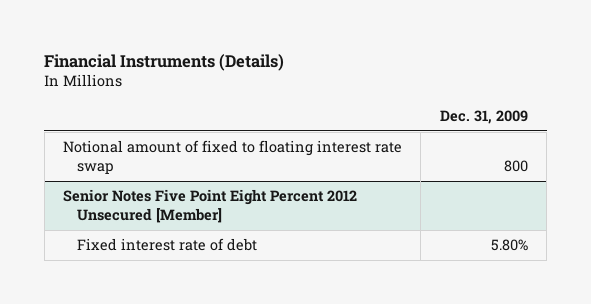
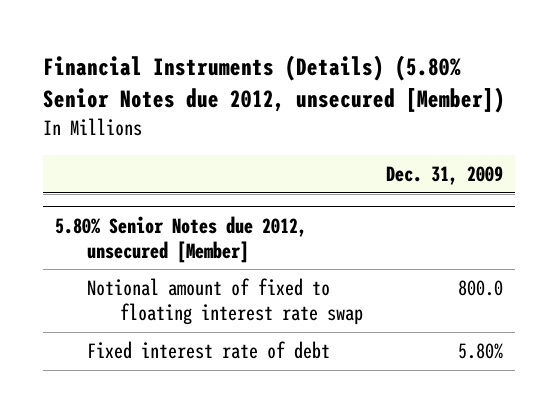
- Financial Instruments (Details)
+ Financial Instruments (Details) (5.80% Senior Notes due 2012, unsecured [Member])
- Notional amount of fixed to floating interest rate swap | 800
- Senior Notes Five Point Eight Percent 2012 Unsecured [Member]
+ 5.80% Senior Notes due 2012, unsecured [Member]
+ Notional amount of fixed to floating interest rate swap | 800.0

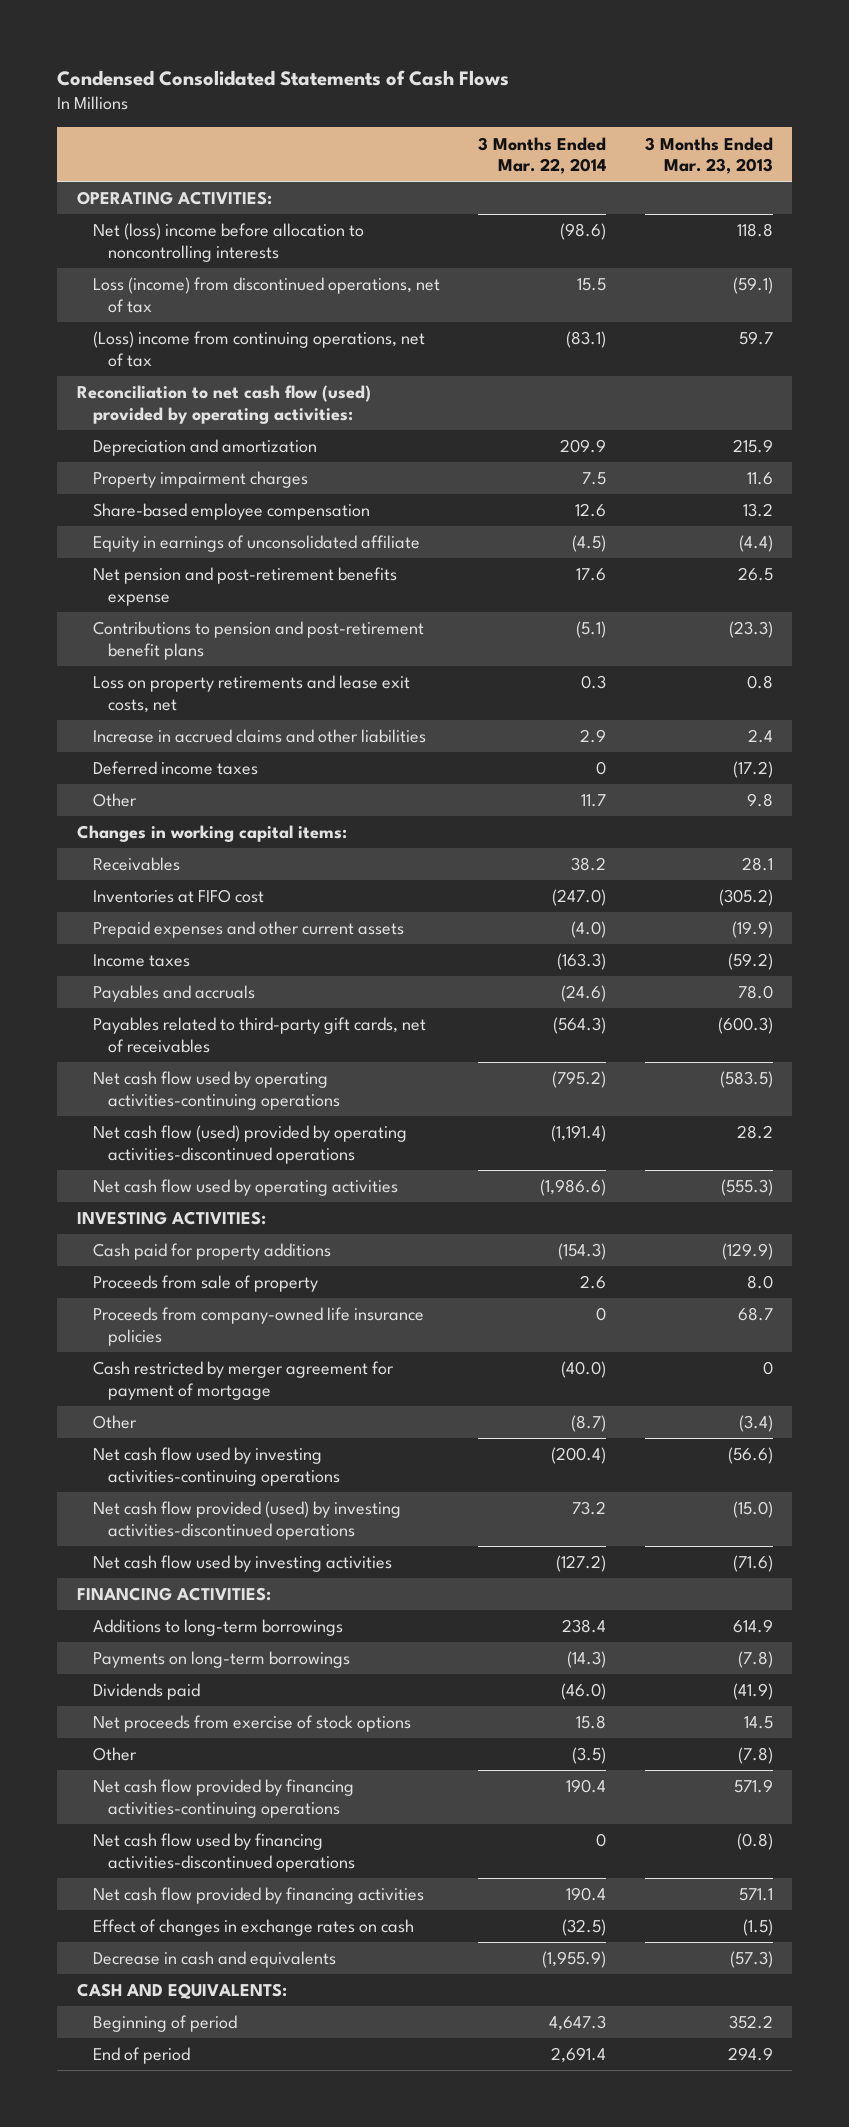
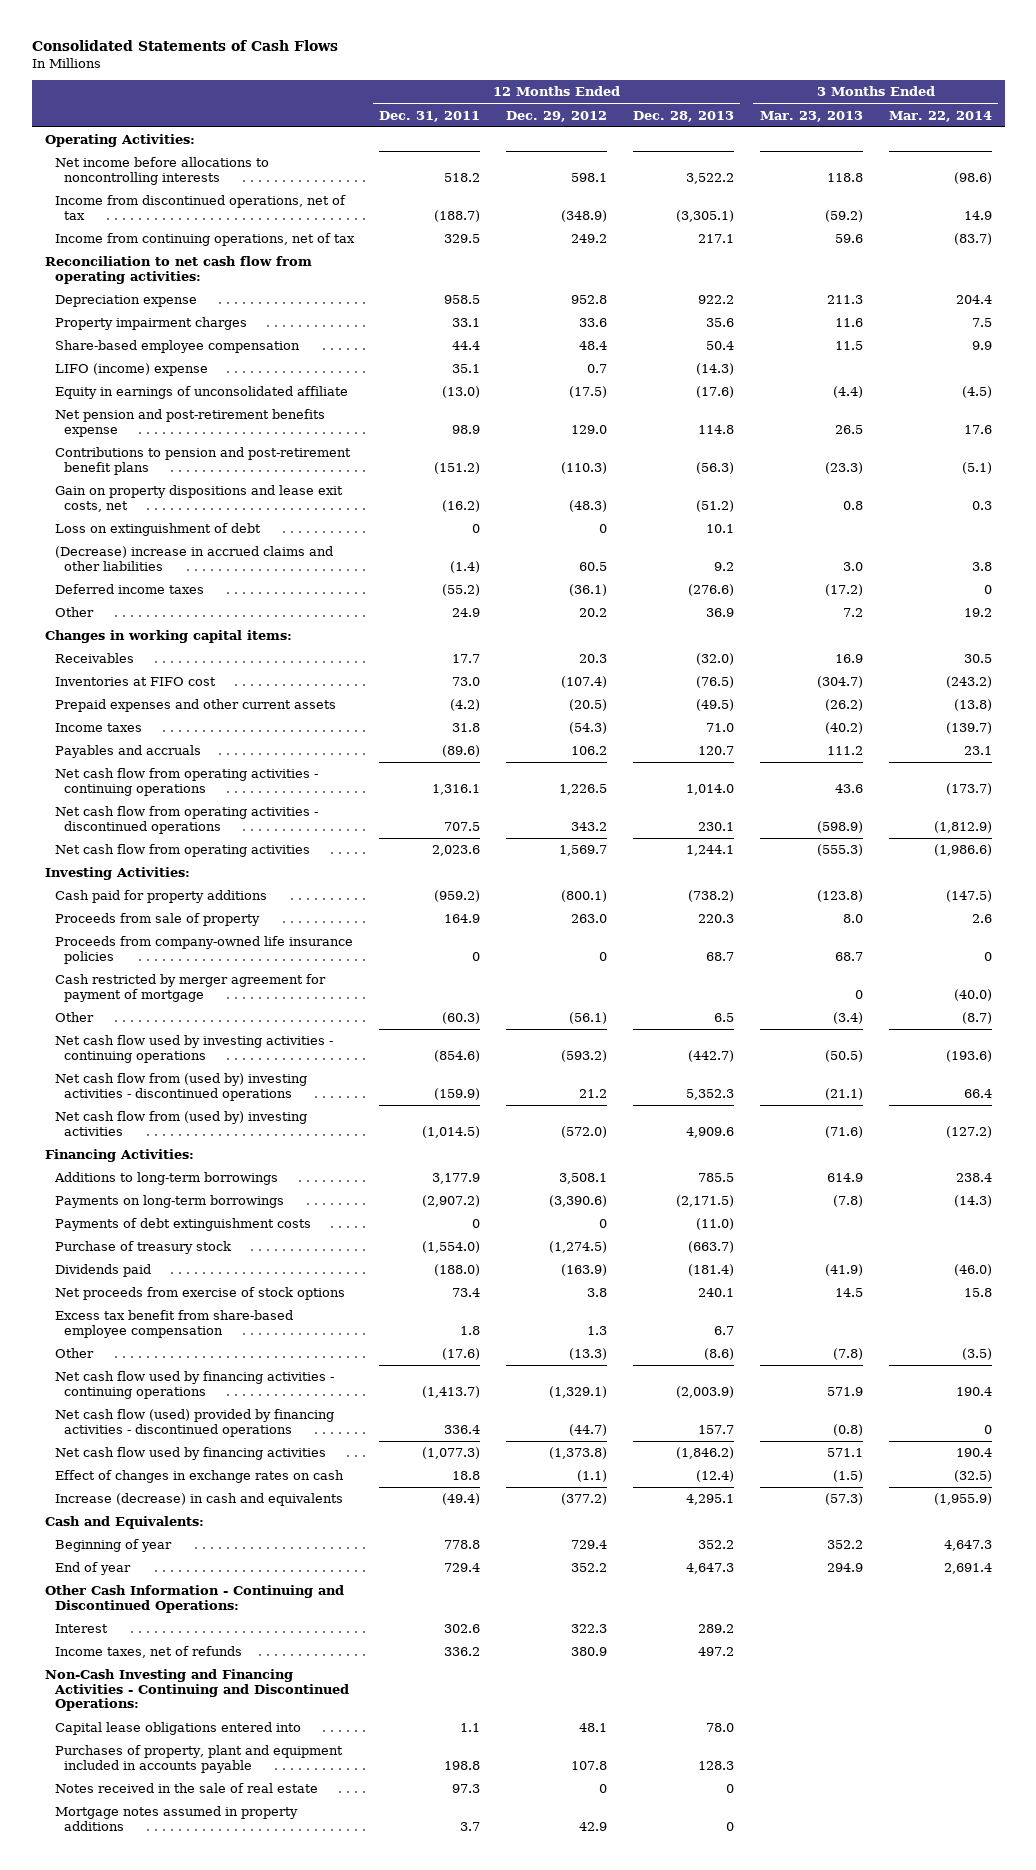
- Condensed Consolidated Statements of Cash Flows
+ Consolidated Statements of Cash Flows
- | 3 Months Ended Mar. 22, 2014 | 3 Months Ended Mar. 23, 2013
+ | 12 Months Ended Dec. 31, 2011 | 12 Months Ended Dec. 29, 2012 | 12 Months Ended Dec. 28, 2013 | 3 Months Ended Mar. 23, 2013 | 3 Months Ended Mar. 22, 2014
- OPERATING ACTIVITIES:
- Net (loss) income before allocation to noncontrolling interests | (98.6) | 118.8
- Loss (income) from discontinued operations, net of tax | 15.5 | (59.1)
- (Loss) income from continuing operations, net of tax | (83.1) | 59.7
- Reconciliation to net cash flow (used) provided by operating activities:
- Depreciation and amortization | 209.9 | 215.9
+ Operating Activities:
+ Net income before allocations to noncontrolling interests | 518.2 | 598.1 | 3,522.2 | 118.8 | (98.6)
+ Income from discontinued operations, net of tax | (188.7) | (348.9) | (3,305.1) | (59.2) | 14.9
+ Income from continuing operations, net of tax | 329.5 | 249.2 | 217.1 | 59.6 | (83.7)
+ Reconciliation to net cash flow from operating activities:
+ Depreciation expense | 958.5 | 952.8 | 922.2 | 211.3 | 204.4
- Share-based employee compensation | 12.6 | 13.2
+ Share-based employee compensation | 44.4 | 48.4 | 50.4 | 11.5 | 9.9
+ LIFO (income) expense | 35.1 | 0.7 | (14.3) | |
- Loss on property retirements and lease exit costs, net | 0.3 | 0.8
- Increase in accrued claims and other liabilities | 2.9 | 2.4
+ Gain on property dispositions and lease exit costs, net | (16.2) | (48.3) | (51.2) | 0.8 | 0.3
+ Loss on extinguishment of debt | 0 | 0 | 10.1 | |
+ (Decrease) increase in accrued claims and other liabilities | (1.4) | 60.5 | 9.2 | 3.0 | 3.8
- Other | 11.7 | 9.8
+ Other | 24.9 | 20.2 | 36.9 | 7.2 | 19.2
- Receivables | 38.2 | 28.1
- Inventories at FIFO cost | (247.0) | (305.2)
- Prepaid expenses and other current assets | (4.0) | (19.9)
- Income taxes | (163.3) | (59.2)
- Payables and accruals | (24.6) | 78.0
- Payables related to third-party gift cards, net of receivables | (564.3) | (600.3)
- Net cash flow used by operating activities-continuing operations | (795.2) | (583.5)
- Net cash flow (used) provided by operating activities-discontinued operations | (1,191.4) | 28.2
- Net cash flow used by operating activities | (1,986.6) | (555.3)
- INVESTING ACTIVITIES:
- Cash paid for property additions | (154.3) | (129.9)
+ Receivables | 17.7 | 20.3 | (32.0) | 16.9 | 30.5
+ Inventories at FIFO cost | 73.0 | (107.4) | (76.5) | (304.7) | (243.2)
+ Prepaid expenses and other current assets | (4.2) | (20.5) | (49.5) | (26.2) | (13.8)
+ Income taxes | 31.8 | (54.3) | 71.0 | (40.2) | (139.7)
+ Payables and accruals | (89.6) | 106.2 | 120.7 | 111.2 | 23.1
+ Net cash flow from operating activities - continuing operations | 1,316.1 | 1,226.5 | 1,014.0 | 43.6 | (173.7)
+ Net cash flow from operating activities - discontinued operations | 707.5 | 343.2 | 230.1 | (598.9) | (1,812.9)
+ Net cash flow from operating activities | 2,023.6 | 1,569.7 | 1,244.1 | (555.3) | (1,986.6)
+ Investing Activities:
+ Cash paid for property additions | (959.2) | (800.1) | (738.2) | (123.8) | (147.5)
- Net cash flow used by investing activities-continuing operations | (200.4) | (56.6)
- Net cash flow provided (used) by investing activities-discontinued operations | 73.2 | (15.0)
- Net cash flow used by investing activities | (127.2) | (71.6)
- FINANCING ACTIVITIES:
+ Net cash flow used by investing activities - continuing operations | (854.6) | (593.2) | (442.7) | (50.5) | (193.6)
+ Net cash flow from (used by) investing activities - discontinued operations | (159.9) | 21.2 | 5,352.3 | (21.1) | 66.4
+ Net cash flow from (used by) investing activities | (1,014.5) | (572.0) | 4,909.6 | (71.6) | (127.2)
+ Financing Activities:
+ Payments of debt extinguishment costs | 0 | 0 | (11.0) | |
+ Purchase of treasury stock | (1,554.0) | (1,274.5) | (663.7) | |
+ Excess tax benefit from share-based employee compensation | 1.8 | 1.3 | 6.7 | |
- Net cash flow provided by financing activities-continuing operations | 190.4 | 571.9
- Net cash flow used by financing activities-discontinued operations | 0 | (0.8)
- Net cash flow provided by financing activities | 190.4 | 571.1
+ Net cash flow used by financing activities - continuing operations | (1,413.7) | (1,329.1) | (2,003.9) | 571.9 | 190.4
+ Net cash flow (used) provided by financing activities - discontinued operations | 336.4 | (44.7) | 157.7 | (0.8) | 0
+ Net cash flow used by financing activities | (1,077.3) | (1,373.8) | (1,846.2) | 571.1 | 190.4
- Decrease in cash and equivalents | (1,955.9) | (57.3)
- CASH AND EQUIVALENTS:
- Beginning of period | 4,647.3 | 352.2
- End of period | 2,691.4 | 294.9
+ Increase (decrease) in cash and equivalents | (49.4) | (377.2) | 4,295.1 | (57.3) | (1,955.9)
+ Cash and Equivalents:
+ Beginning of year | 778.8 | 729.4 | 352.2 | 352.2 | 4,647.3
+ End of year | 729.4 | 352.2 | 4,647.3 | 294.9 | 2,691.4
+ Other Cash Information - Continuing and Discontinued Operations:
+ Interest | 302.6 | 322.3 | 289.2 | |
+ Income taxes, net of refunds | 336.2 | 380.9 | 497.2 | |
+ Non-Cash Investing and Financing Activities - Continuing and Discontinued Operations:
+ Capital lease obligations entered into | 1.1 | 48.1 | 78.0 | |
+ Purchases of property, plant and equipment included in accounts payable | 198.8 | 107.8 | 128.3 | |
+ Notes received in the sale of real estate | 97.3 | 0 | 0 | |
+ Mortgage notes assumed in property additions | 3.7 | 42.9 | 0 | |

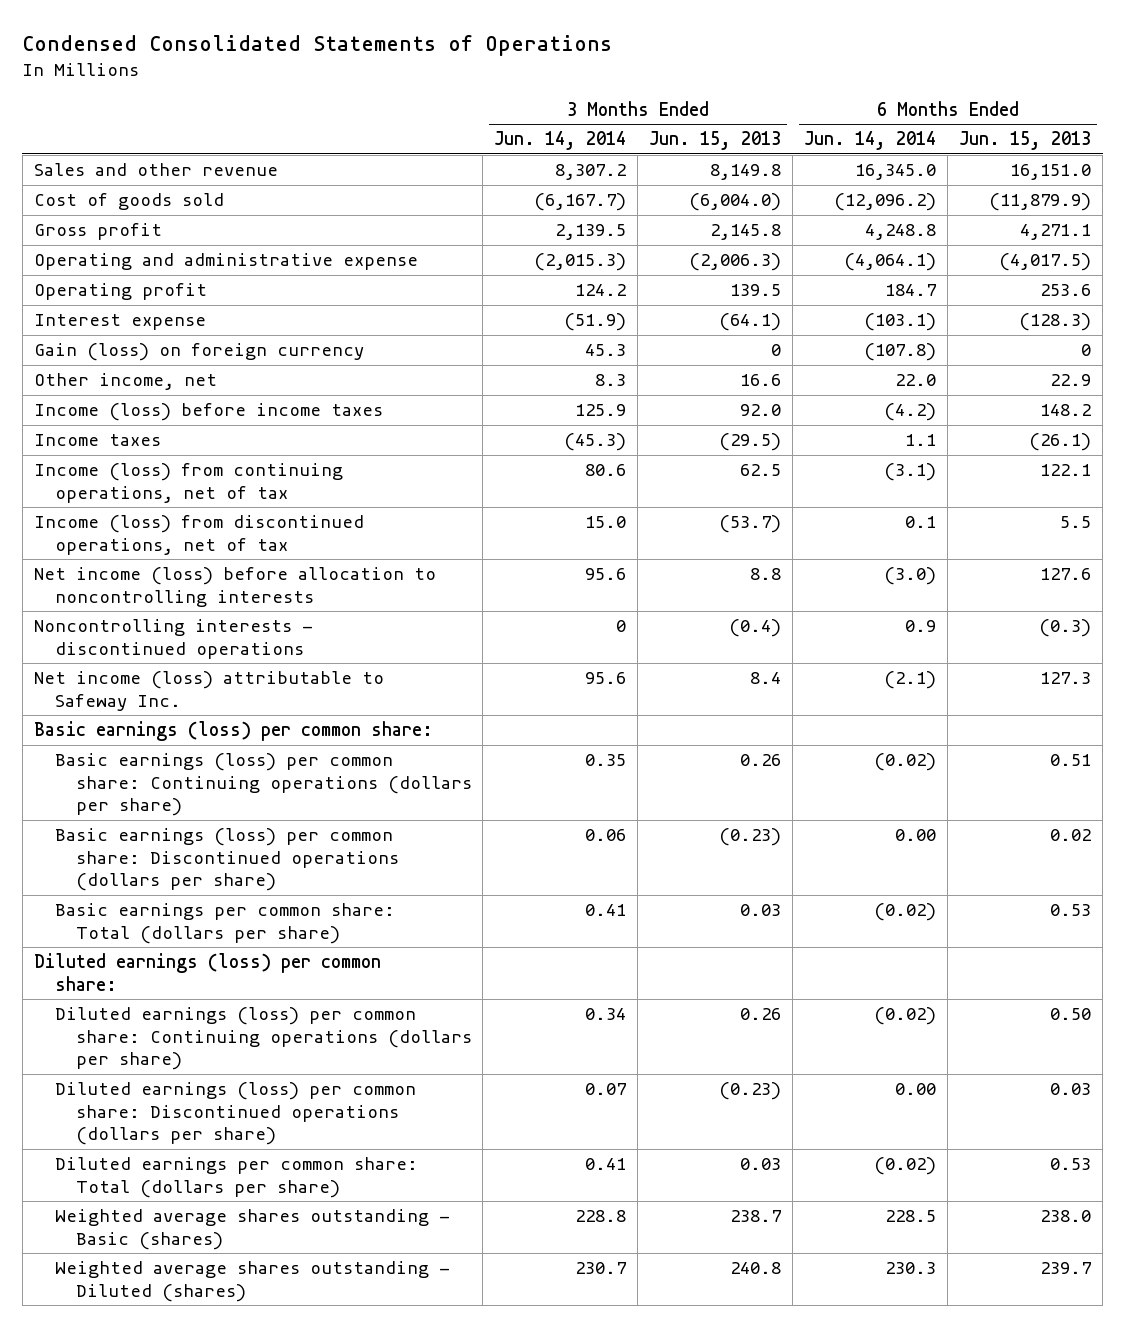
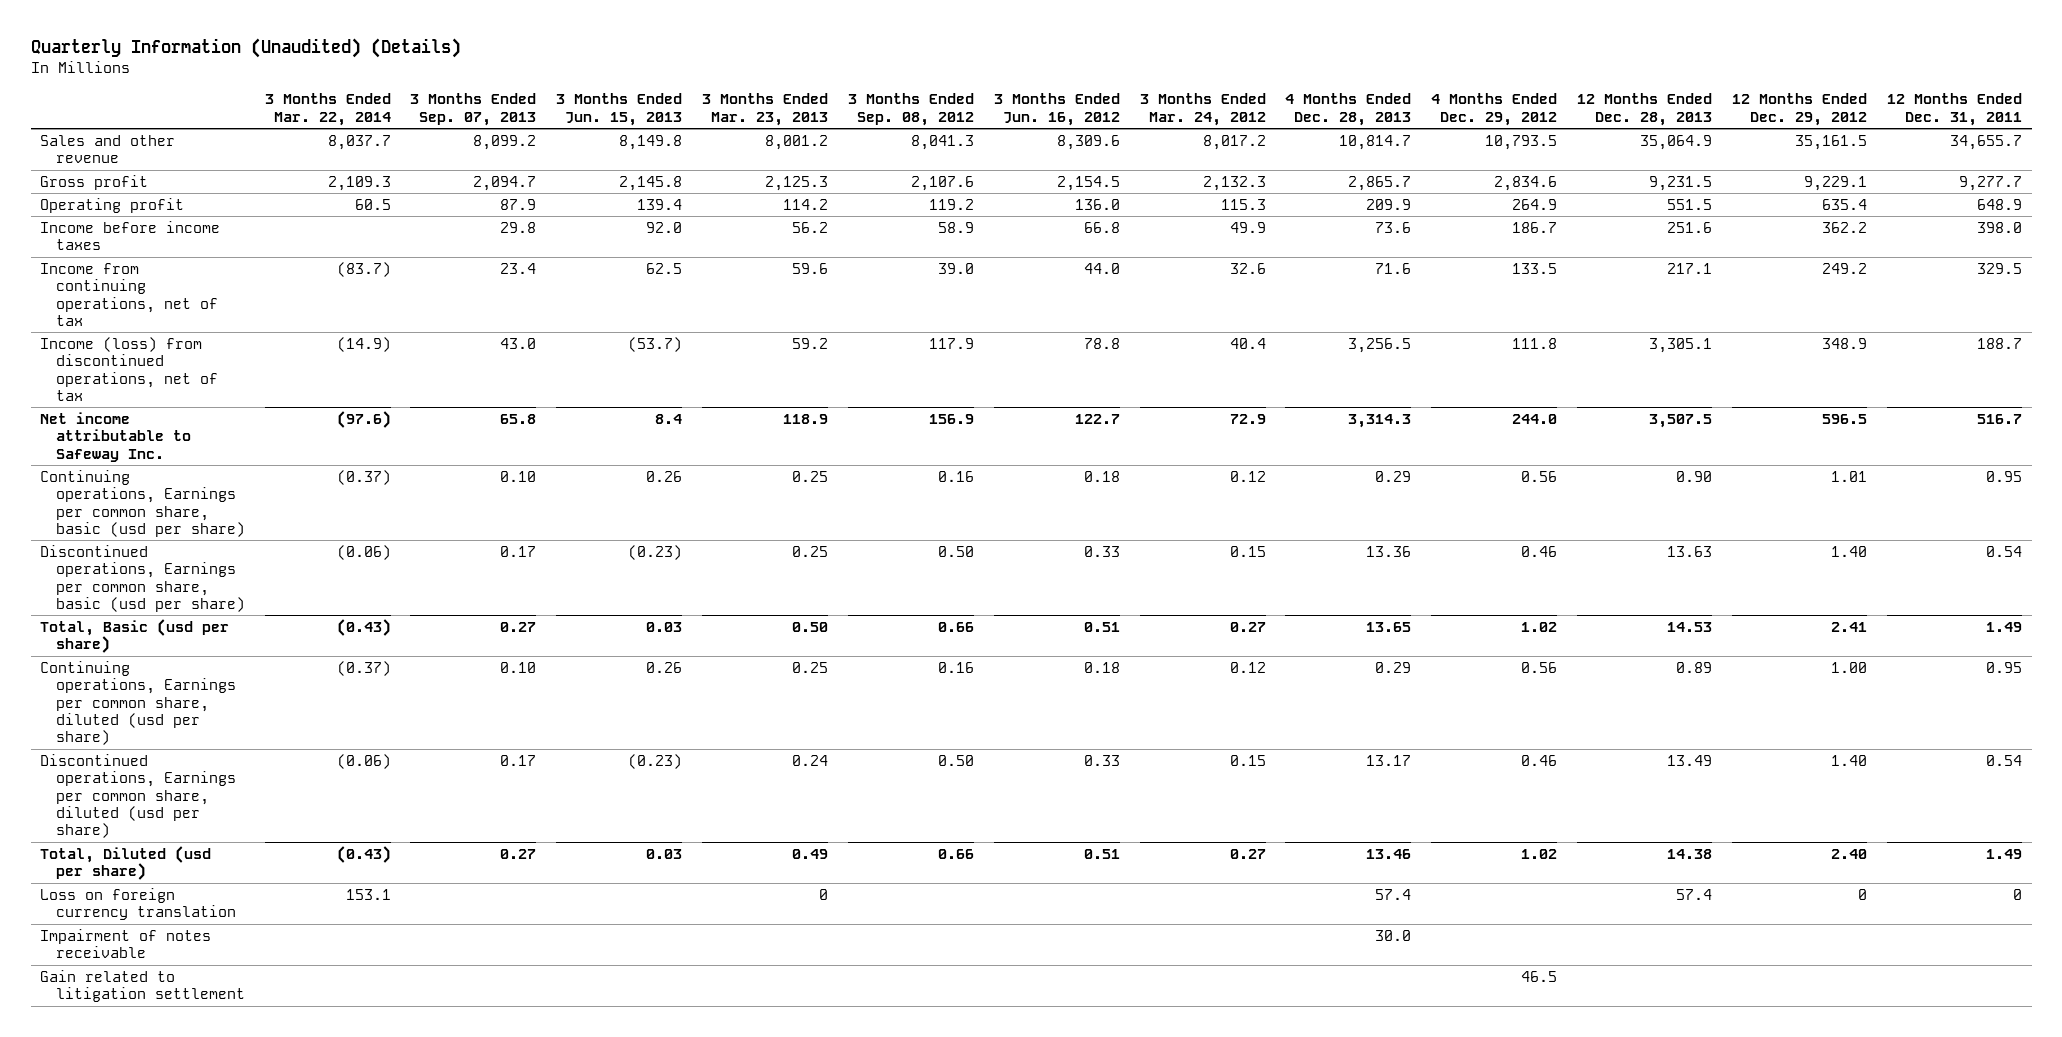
- Condensed Consolidated Statements of Operations
+ Quarterly Information (Unaudited) (Details)
- | 3 Months Ended Jun. 14, 2014 | 3 Months Ended Jun. 15, 2013 | 6 Months Ended Jun. 14, 2014 | 6 Months Ended Jun. 15, 2013
+ | 3 Months Ended Mar. 22, 2014 | 3 Months Ended Sep. 07, 2013 | 3 Months Ended Jun. 15, 2013 | 3 Months Ended Mar. 23, 2013 | 3 Months Ended Sep. 08, 2012 | 3 Months Ended Jun. 16, 2012 | 3 Months Ended Mar. 24, 2012 | 4 Months Ended Dec. 28, 2013 | 4 Months Ended Dec. 29, 2012 | 12 Months Ended Dec. 28, 2013 | 12 Months Ended Dec. 29, 2012 | 12 Months Ended Dec. 31, 2011
- Cost of goods sold | (6,167.7) | (6,004.0) | (12,096.2) | (11,879.9)
- Operating and administrative expense | (2,015.3) | (2,006.3) | (4,064.1) | (4,017.5)
- Operating profit | 124.2 | 139.5 | 184.7 | 253.6
- Interest expense | (51.9) | (64.1) | (103.1) | (128.3)
- Gain (loss) on foreign currency | 45.3 | 0 | (107.8) | 0
- Other income, net | 8.3 | 16.6 | 22.0 | 22.9
- Income (loss) before income taxes | 125.9 | 92.0 | (4.2) | 148.2
- Income taxes | (45.3) | (29.5) | 1.1 | (26.1)
- Income (loss) from continuing operations, net of tax | 80.6 | 62.5 | (3.1) | 122.1
+ Operating profit | 60.5 | 87.9 | 139.4 | 114.2 | 119.2 | 136.0 | 115.3 | 209.9 | 264.9 | 551.5 | 635.4 | 648.9
+ Income before income taxes | | 29.8 | 92.0 | 56.2 | 58.9 | 66.8 | 49.9 | 73.6 | 186.7 | 251.6 | 362.2 | 398.0
+ Income from continuing operations, net of tax | (83.7) | 23.4 | 62.5 | 59.6 | 39.0 | 44.0 | 32.6 | 71.6 | 133.5 | 217.1 | 249.2 | 329.5
- Net income (loss) before allocation to noncontrolling interests | 95.6 | 8.8 | (3.0) | 127.6
- Noncontrolling interests - discontinued operations | 0 | (0.4) | 0.9 | (0.3)
- Net income (loss) attributable to Safeway Inc. | 95.6 | 8.4 | (2.1) | 127.3
- Basic earnings (loss) per common share:
- Basic earnings (loss) per common share: Continuing operations (dollars per share) | 0.35 | 0.26 | (0.02) | 0.51
- Basic earnings (loss) per common share: Discontinued operations (dollars per share) | 0.06 | (0.23) | 0.00 | 0.02
- Basic earnings per common share: Total (dollars per share) | 0.41 | 0.03 | (0.02) | 0.53
- Diluted earnings (loss) per common share:
- Diluted earnings (loss) per common share: Continuing operations (dollars per share) | 0.34 | 0.26 | (0.02) | 0.50
- Diluted earnings (loss) per common share: Discontinued operations (dollars per share) | 0.07 | (0.23) | 0.00 | 0.03
- Diluted earnings per common share: Total (dollars per share) | 0.41 | 0.03 | (0.02) | 0.53
- Weighted average shares outstanding - Basic (shares) | 228.8 | 238.7 | 228.5 | 238.0
- Weighted average shares outstanding - Diluted (shares) | 230.7 | 240.8 | 230.3 | 239.7
+ Net income attributable to Safeway Inc. | (97.6) | 65.8 | 8.4 | 118.9 | 156.9 | 122.7 | 72.9 | 3,314.3 | 244.0 | 3,507.5 | 596.5 | 516.7
+ Continuing operations, Earnings per common share, basic (usd per share) | (0.37) | 0.10 | 0.26 | 0.25 | 0.16 | 0.18 | 0.12 | 0.29 | 0.56 | 0.90 | 1.01 | 0.95
+ Discontinued operations, Earnings per common share, basic (usd per share) | (0.06) | 0.17 | (0.23) | 0.25 | 0.50 | 0.33 | 0.15 | 13.36 | 0.46 | 13.63 | 1.40 | 0.54
+ Total, Basic (usd per share) | (0.43) | 0.27 | 0.03 | 0.50 | 0.66 | 0.51 | 0.27 | 13.65 | 1.02 | 14.53 | 2.41 | 1.49
+ Continuing operations, Earnings per common share, diluted (usd per share) | (0.37) | 0.10 | 0.26 | 0.25 | 0.16 | 0.18 | 0.12 | 0.29 | 0.56 | 0.89 | 1.00 | 0.95
+ Discontinued operations, Earnings per common share, diluted (usd per share) | (0.06) | 0.17 | (0.23) | 0.24 | 0.50 | 0.33 | 0.15 | 13.17 | 0.46 | 13.49 | 1.40 | 0.54
+ Total, Diluted (usd per share) | (0.43) | 0.27 | 0.03 | 0.49 | 0.66 | 0.51 | 0.27 | 13.46 | 1.02 | 14.38 | 2.40 | 1.49
+ Loss on foreign currency translation | 153.1 | | | 0 | | | | 57.4 | | 57.4 | 0 | 0
+ Impairment of notes receivable | | | | | | | | 30.0 | | | |
+ Gain related to litigation settlement | | | | | | | | | 46.5 | | |

